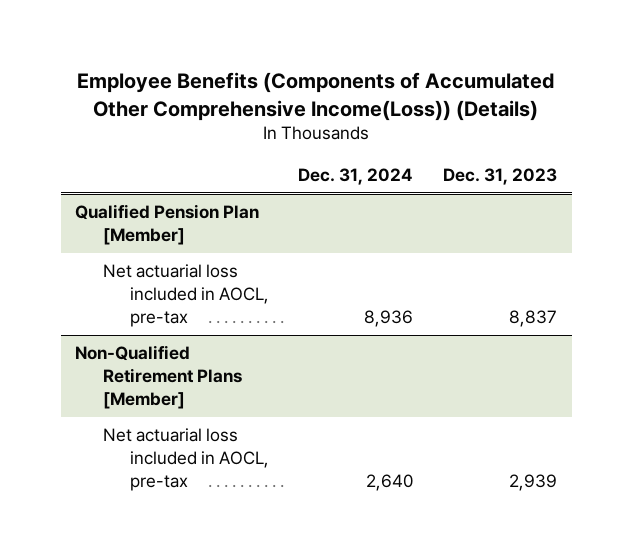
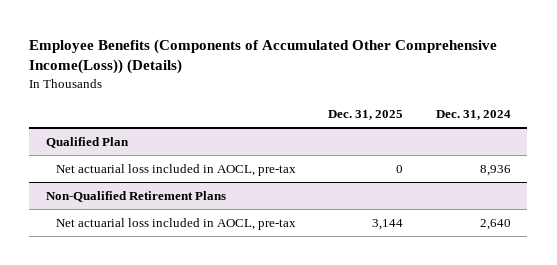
- | Dec. 31, 2024 | Dec. 31, 2023
+ | Dec. 31, 2025 | Dec. 31, 2024
- Qualified Pension Plan [Member]
+ Qualified Plan
- Non-Qualified Retirement Plans [Member]
+ Non-Qualified Retirement Plans

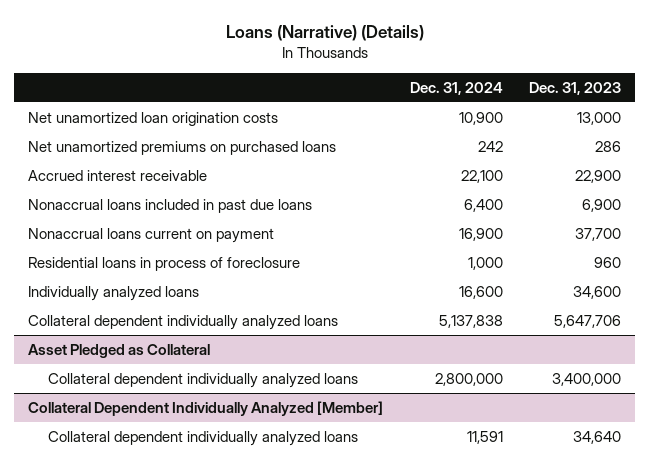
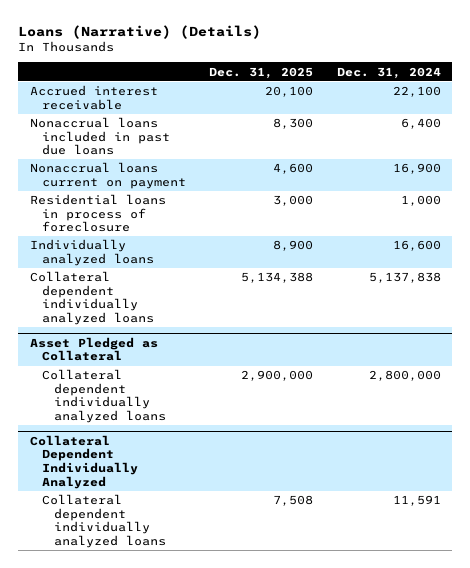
- | Dec. 31, 2024 | Dec. 31, 2023
+ | Dec. 31, 2025 | Dec. 31, 2024
- Net unamortized loan origination costs | 10,900 | 13,000
- Net unamortized premiums on purchased loans | 242 | 286
- Collateral Dependent Individually Analyzed [Member]
+ Collateral Dependent Individually Analyzed

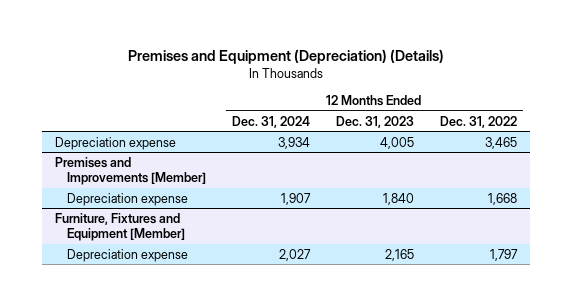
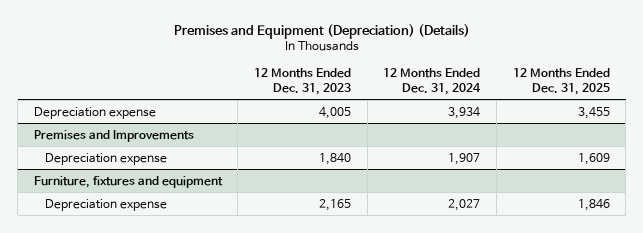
- | 12 Months Ended Dec. 31, 2024 | 12 Months Ended Dec. 31, 2023 | 12 Months Ended Dec. 31, 2022
+ | 12 Months Ended Dec. 31, 2023 | 12 Months Ended Dec. 31, 2024 | 12 Months Ended Dec. 31, 2025
- Premises and Improvements [Member]
+ Premises and Improvements
- Furniture, Fixtures and Equipment [Member]
+ Furniture, fixtures and equipment

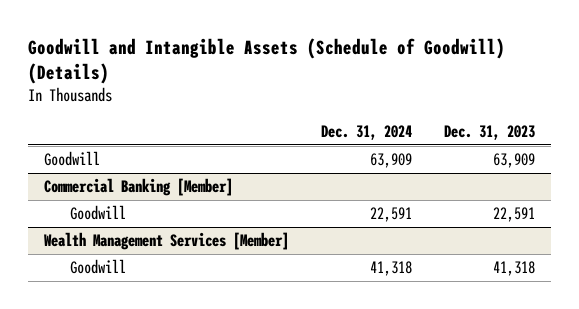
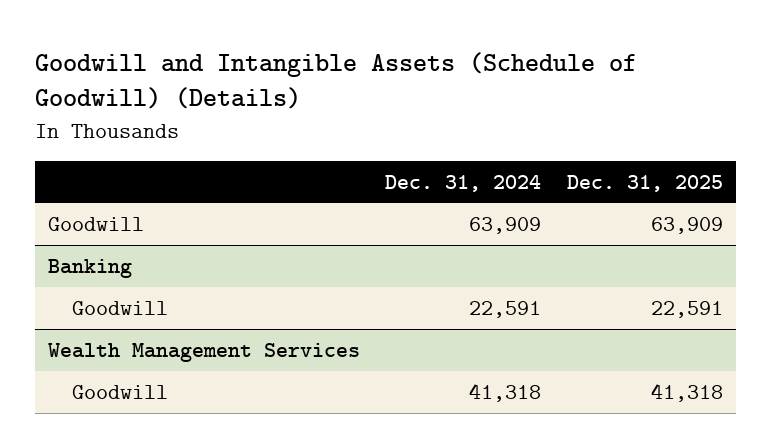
- | Dec. 31, 2024 | Dec. 31, 2023
+ | Dec. 31, 2024 | Dec. 31, 2025
- Commercial Banking [Member]
+ Banking
- Wealth Management Services [Member]
+ Wealth Management Services

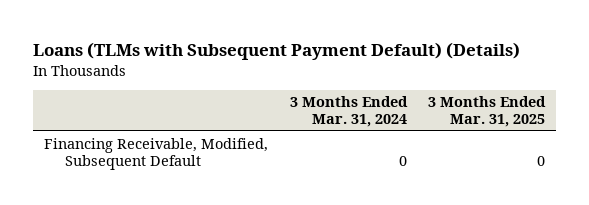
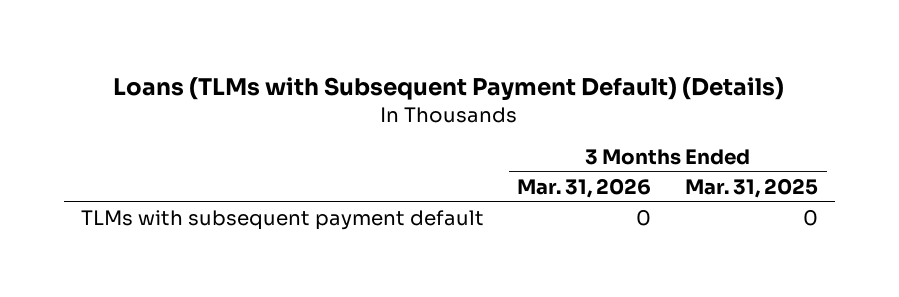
- | 3 Months Ended Mar. 31, 2024 | 3 Months Ended Mar. 31, 2025
+ | 3 Months Ended Mar. 31, 2026 | 3 Months Ended Mar. 31, 2025
- Financing Receivable, Modified, Subsequent Default | 0 | 0
+ TLMs with subsequent payment default | 0 | 0

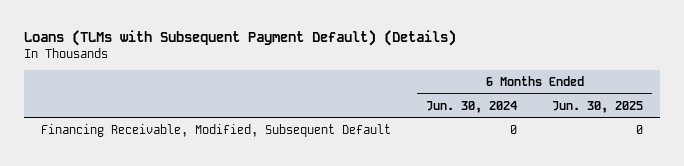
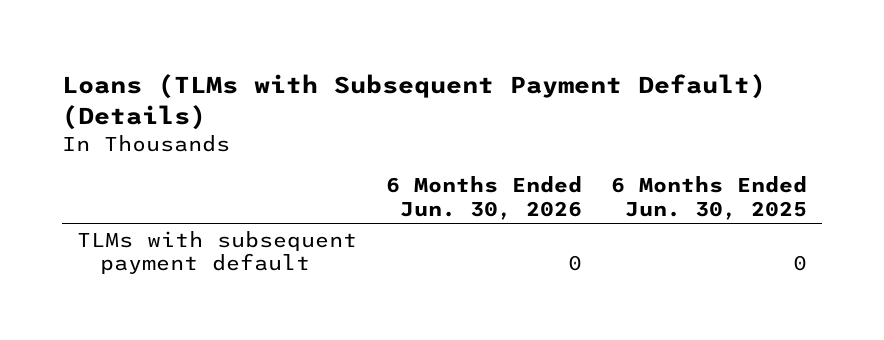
- | 6 Months Ended Jun. 30, 2024 | 6 Months Ended Jun. 30, 2025
+ | 6 Months Ended Jun. 30, 2026 | 6 Months Ended Jun. 30, 2025
- Financing Receivable, Modified, Subsequent Default | 0 | 0
+ TLMs with subsequent payment default | 0 | 0

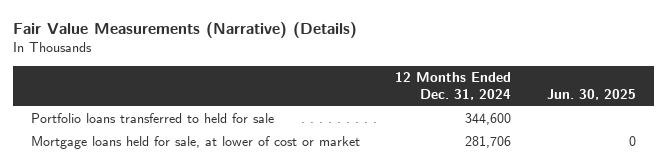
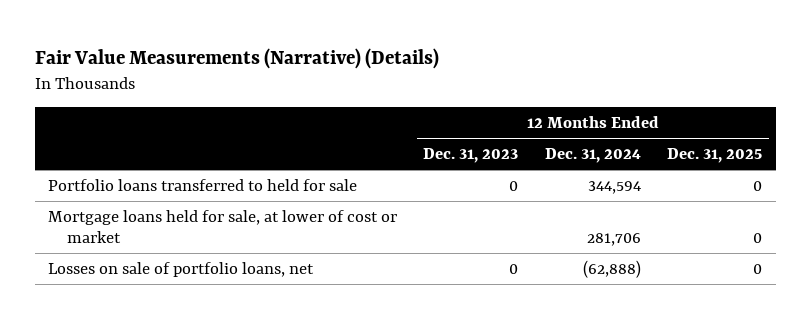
- | 12 Months Ended Dec. 31, 2024 | Jun. 30, 2025
+ | 12 Months Ended Dec. 31, 2023 | 12 Months Ended Dec. 31, 2024 | 12 Months Ended Dec. 31, 2025
- Portfolio loans transferred to held for sale | 344,600 |
+ Portfolio loans transferred to held for sale | 0 | 344,594 | 0
+ Losses on sale of portfolio loans, net | 0 | (62,888) | 0

